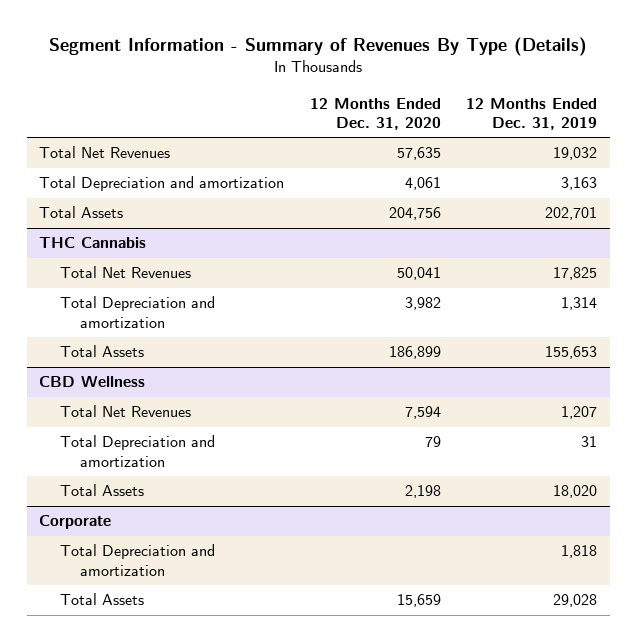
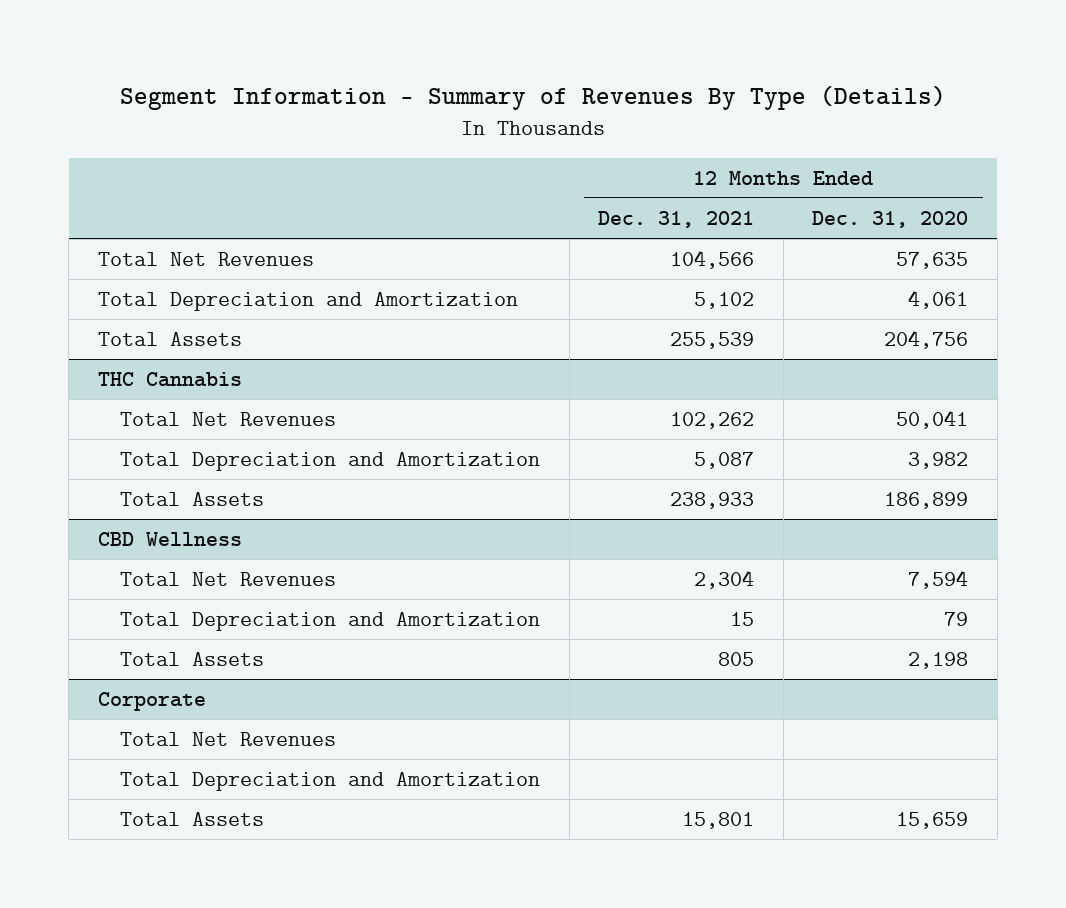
- | 12 Months Ended Dec. 31, 2020 | 12 Months Ended Dec. 31, 2019
+ | 12 Months Ended Dec. 31, 2021 | 12 Months Ended Dec. 31, 2020
- Total Depreciation and amortization | 4,061 | 3,163
+ Total Depreciation and Amortization | 5,102 | 4,061
@ THC Cannabis
- Total Depreciation and amortization | 3,982 | 1,314
+ Total Depreciation and Amortization | 5,087 | 3,982
@ CBD Wellness
- Total Depreciation and amortization | 79 | 31
+ Total Depreciation and Amortization | 15 | 79
@ Corporate
- Total Depreciation and amortization | | 1,818
+ Total Net Revenues
+ Total Depreciation and Amortization

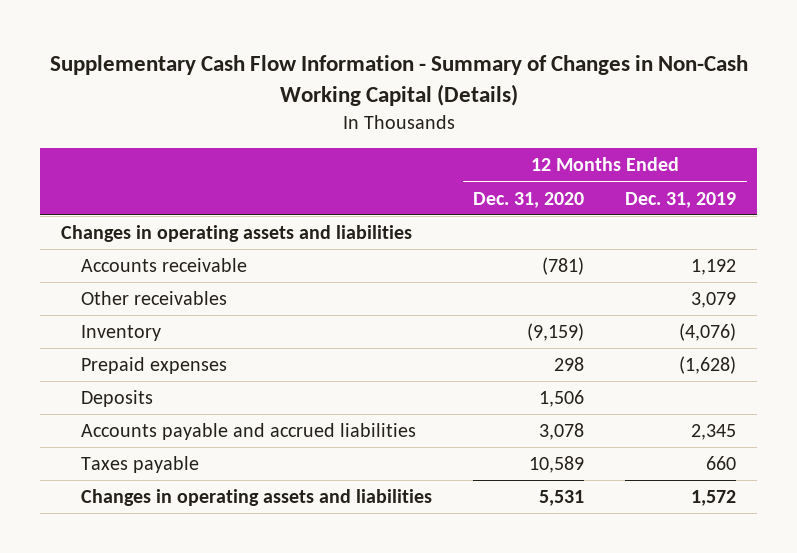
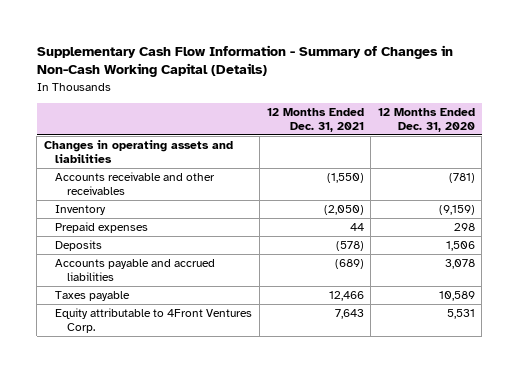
- | 12 Months Ended Dec. 31, 2020 | 12 Months Ended Dec. 31, 2019
+ | 12 Months Ended Dec. 31, 2021 | 12 Months Ended Dec. 31, 2020
- Accounts receivable | (781) | 1,192
- Other receivables | | 3,079
+ Accounts receivable and other receivables | (1,550) | (781)
- Changes in operating assets and liabilities | 5,531 | 1,572
+ Equity attributable to 4Front Ventures Corp. | 7,643 | 5,531

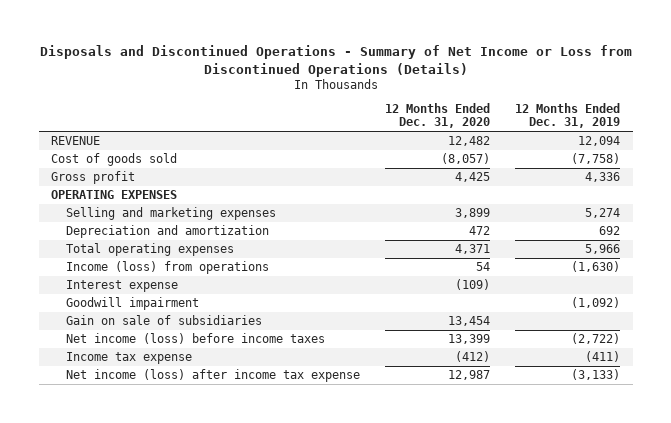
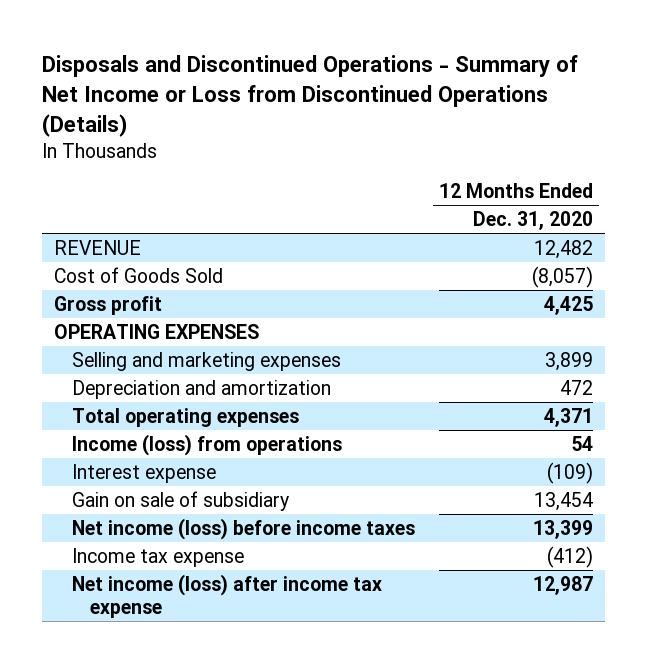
- | 12 Months Ended Dec. 31, 2020 | 12 Months Ended Dec. 31, 2019
+ | 12 Months Ended Dec. 31, 2020
- Cost of goods sold | (8,057) | (7,758)
+ Cost of Goods Sold | (8,057)
- Goodwill impairment | | (1,092)
- Gain on sale of subsidiaries | 13,454 |
+ Gain on sale of subsidiary | 13,454

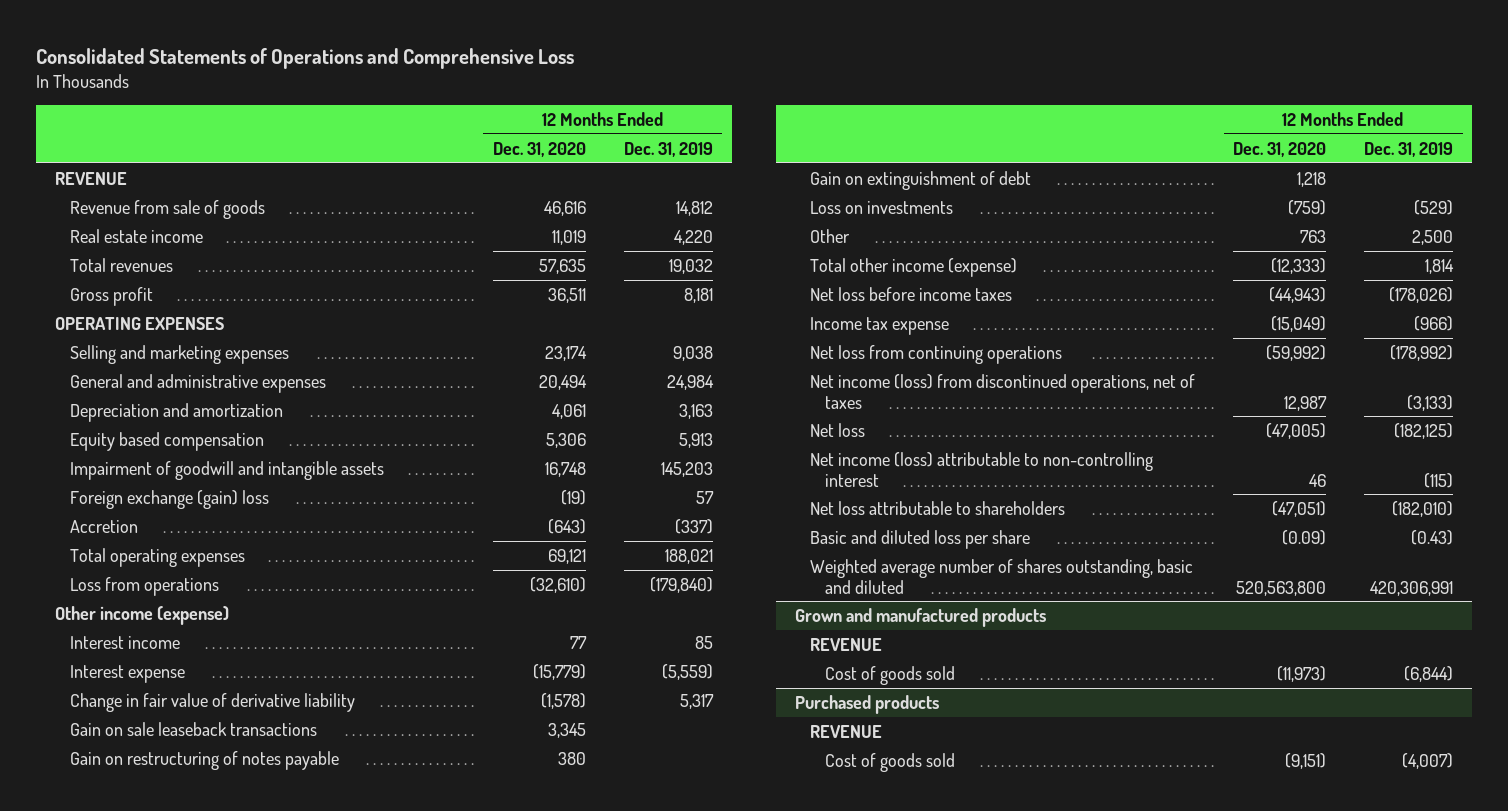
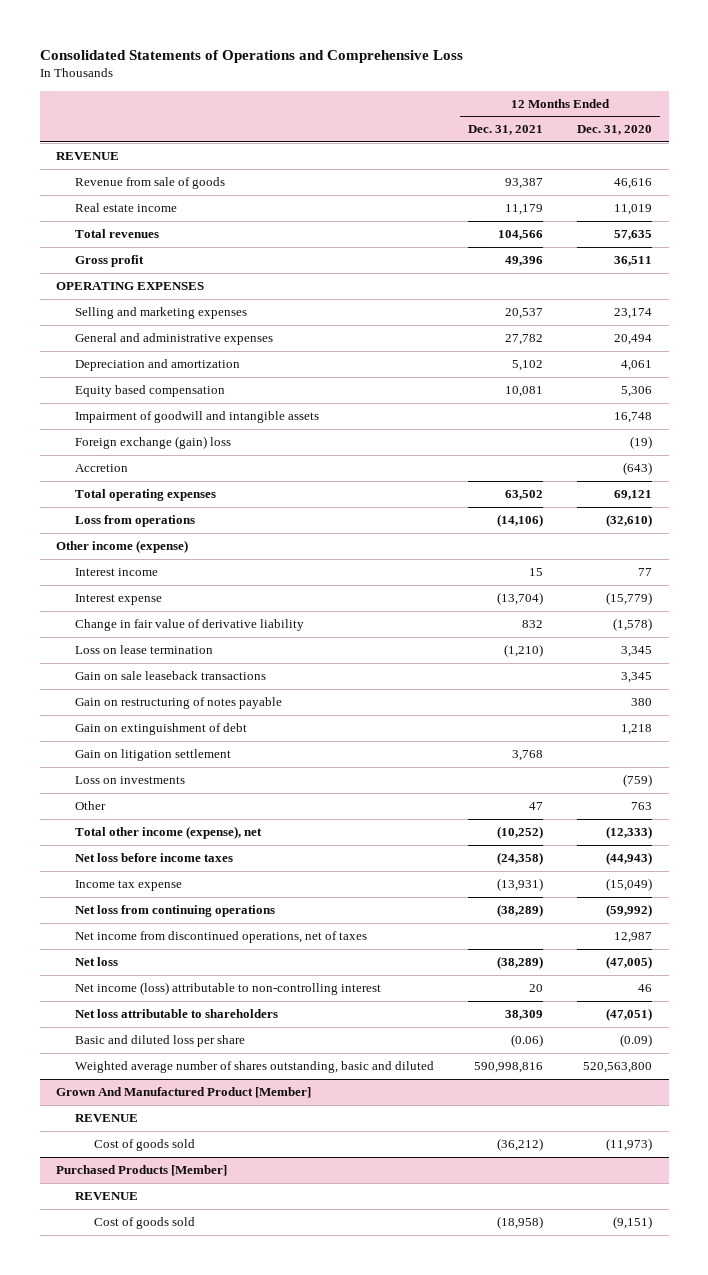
- | 12 Months Ended Dec. 31, 2020 | 12 Months Ended Dec. 31, 2019
+ | 12 Months Ended Dec. 31, 2021 | 12 Months Ended Dec. 31, 2020
+ Loss on lease termination | (1,210) | 3,345
+ Gain on litigation settlement | 3,768 |
- Total other income (expense) | (12,333) | 1,814
+ Total other income (expense), net | (10,252) | (12,333)
- Net income (loss) from discontinued operations, net of taxes | 12,987 | (3,133)
+ Net income from discontinued operations, net of taxes | | 12,987
- Grown and manufactured products
+ Grown And Manufactured Product [Member]
- Purchased products
+ Purchased Products [Member]

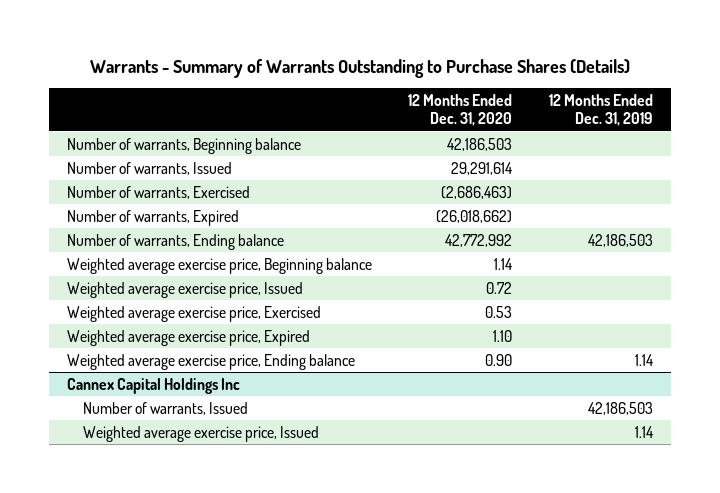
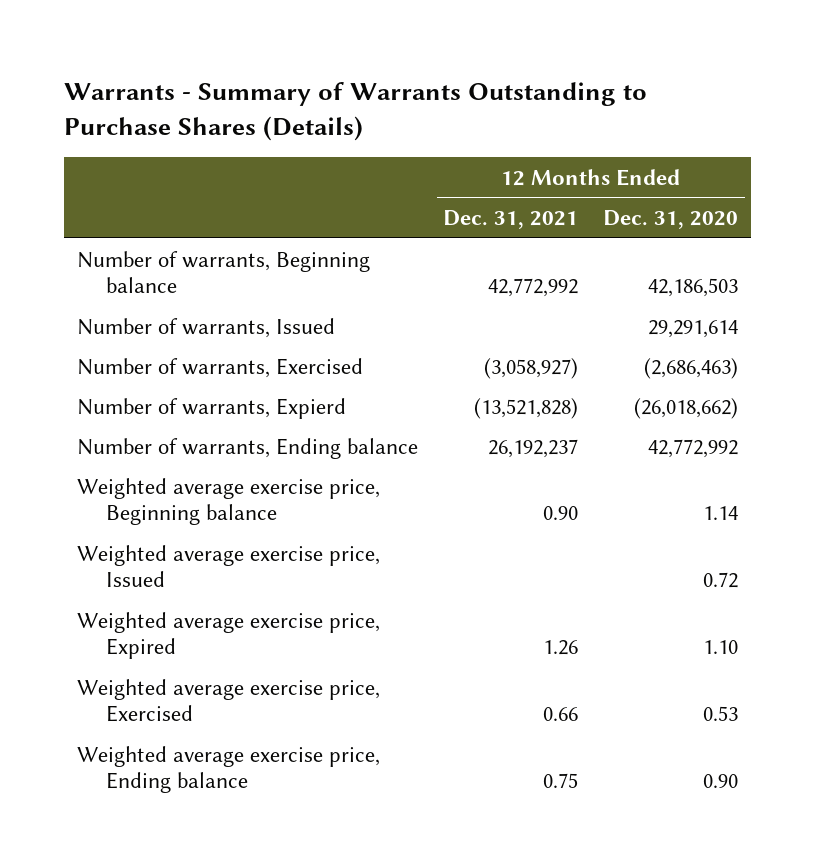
- | 12 Months Ended Dec. 31, 2020 | 12 Months Ended Dec. 31, 2019
+ | 12 Months Ended Dec. 31, 2021 | 12 Months Ended Dec. 31, 2020
- Number of warrants, Expired | (26,018,662) |
+ Number of warrants, Expierd | (13,521,828) | (26,018,662)
moved down: Weighted average exercise price, Exercised | 0.66 | 0.53
- Cannex Capital Holdings Inc
- Number of warrants, Issued | | 42,186,503
- Weighted average exercise price, Issued | | 1.14

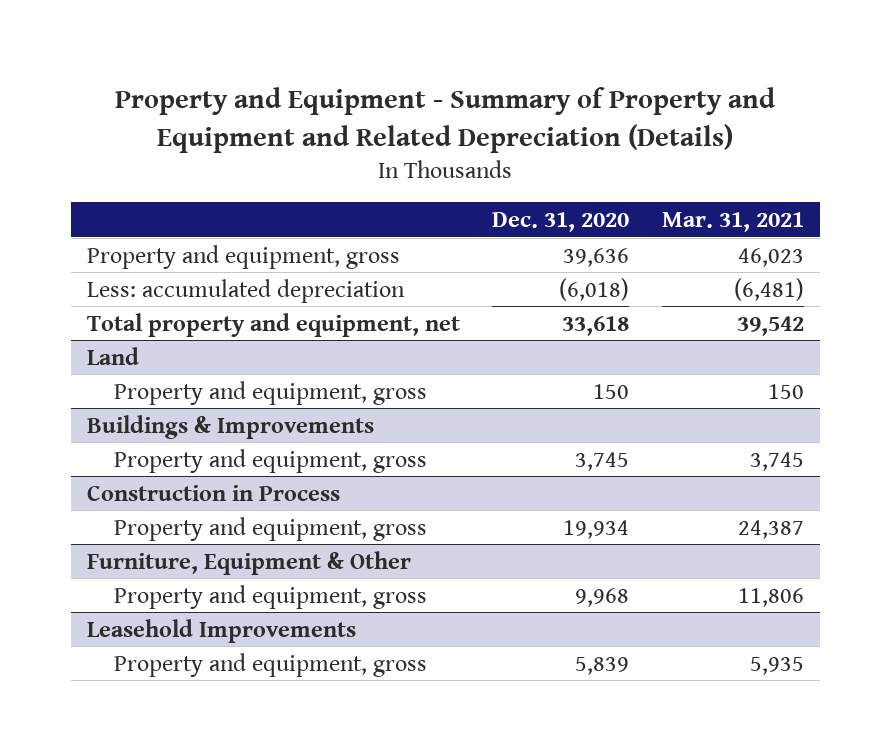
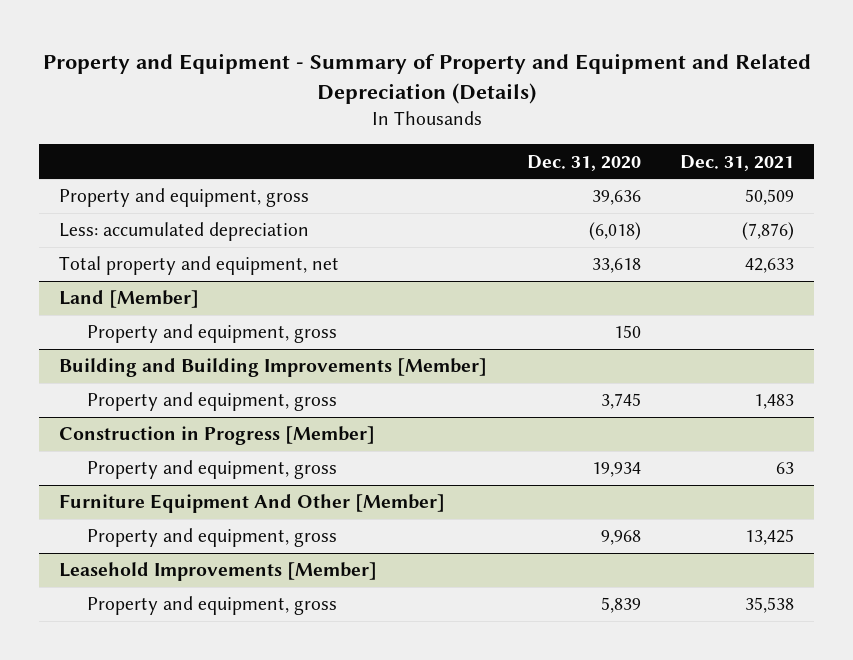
- | Dec. 31, 2020 | Mar. 31, 2021
+ | Dec. 31, 2020 | Dec. 31, 2021
- Land
+ Land [Member]
- Buildings & Improvements
+ Building and Building Improvements [Member]
- Construction in Process
+ Construction in Progress [Member]
- Furniture, Equipment & Other
+ Furniture Equipment And Other [Member]
- Leasehold Improvements
+ Leasehold Improvements [Member]

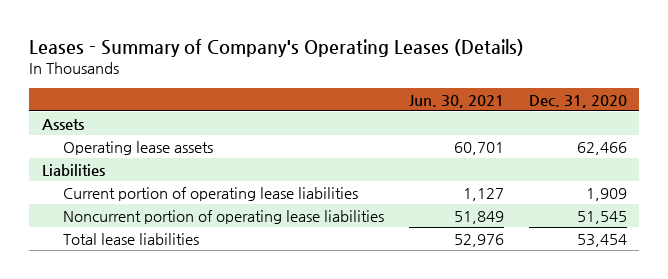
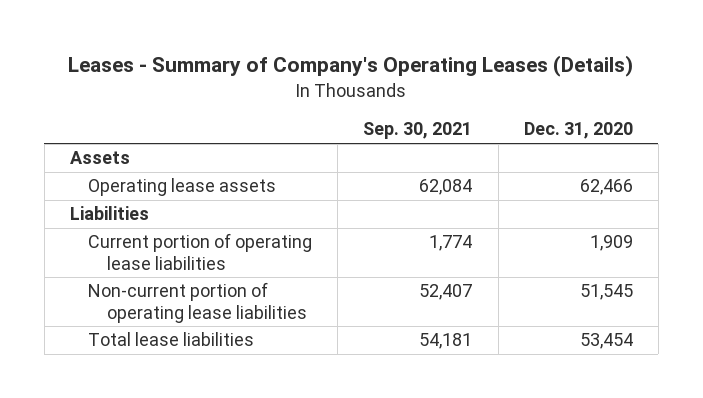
- | Jun. 30, 2021 | Dec. 31, 2020
+ | Sep. 30, 2021 | Dec. 31, 2020
- Noncurrent portion of operating lease liabilities | 51,849 | 51,545
+ Non-current portion of operating lease liabilities | 52,407 | 51,545

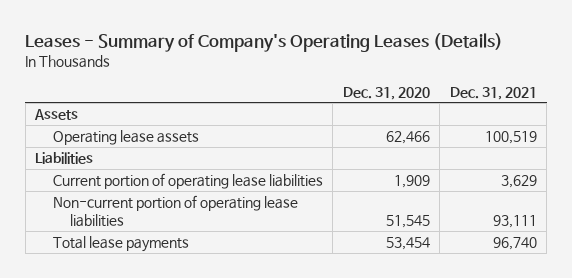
- | Sep. 30, 2021 | Dec. 31, 2020
+ | Dec. 31, 2020 | Dec. 31, 2021
- Total lease liabilities | 54,181 | 53,454
+ Total lease payments | 53,454 | 96,740

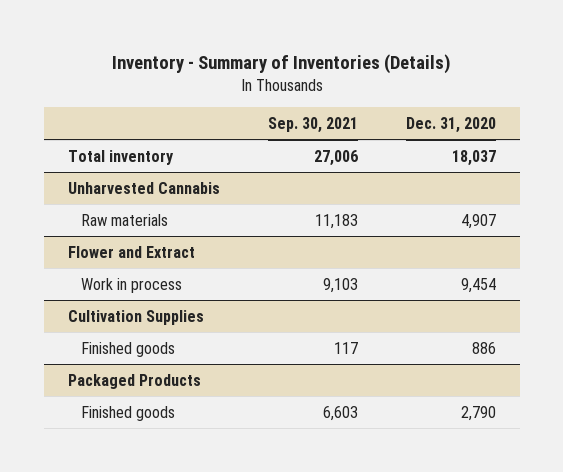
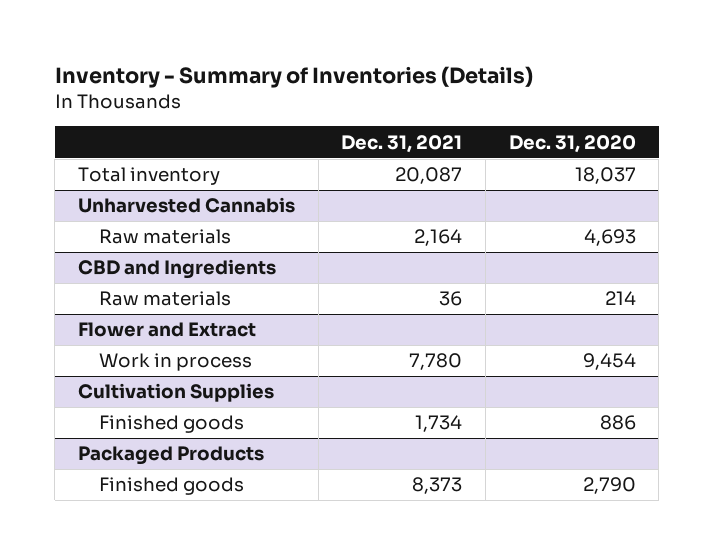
- | Sep. 30, 2021 | Dec. 31, 2020
+ | Dec. 31, 2021 | Dec. 31, 2020
@ Unharvested Cannabis
- Raw materials | 11,183 | 4,907
+ Raw materials | 2,164 | 4,693
+ CBD and Ingredients
+ Raw materials | 36 | 214

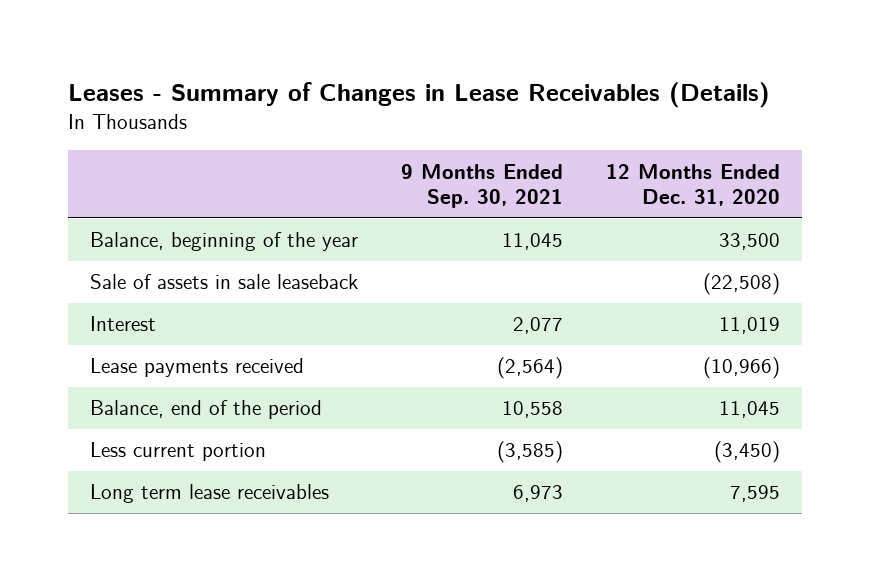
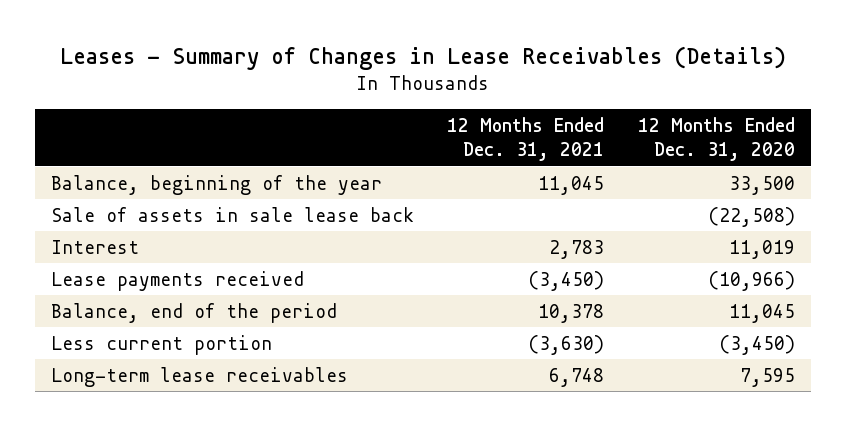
- | 9 Months Ended Sep. 30, 2021 | 12 Months Ended Dec. 31, 2020
+ | 12 Months Ended Dec. 31, 2021 | 12 Months Ended Dec. 31, 2020
- Sale of assets in sale leaseback | | (22,508)
+ Sale of assets in sale lease back | | (22,508)
- Long term lease receivables | 6,973 | 7,595
+ Long-term lease receivables | 6,748 | 7,595

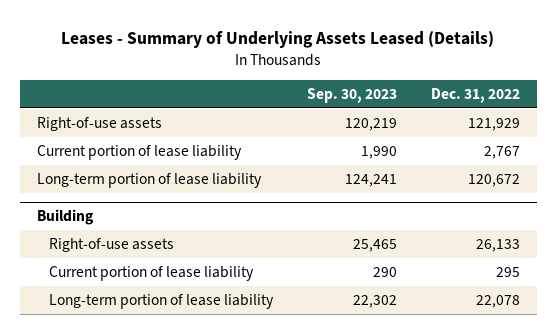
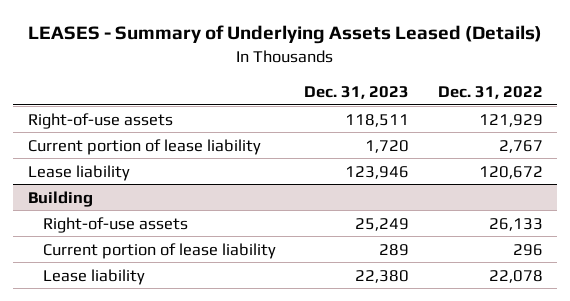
- Leases - Summary of Underlying Assets Leased (Details)
+ LEASES - Summary of Underlying Assets Leased (Details)
- | Sep. 30, 2023 | Dec. 31, 2022
+ | Dec. 31, 2023 | Dec. 31, 2022
- Long-term portion of lease liability | 124,241 | 120,672
+ Lease liability | 123,946 | 120,672
@ Building
- Current portion of lease liability | 290 | 295
- Long-term portion of lease liability | 22,302 | 22,078
+ Current portion of lease liability | 289 | 296
+ Lease liability | 22,380 | 22,078

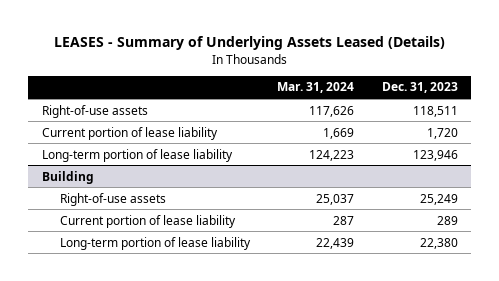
- | Dec. 31, 2023 | Dec. 31, 2022
+ | Mar. 31, 2024 | Dec. 31, 2023
- Lease liability | 123,946 | 120,672
+ Long-term portion of lease liability | 124,223 | 123,946
@ Building
- Lease liability | 22,380 | 22,078
+ Long-term portion of lease liability | 22,439 | 22,380

